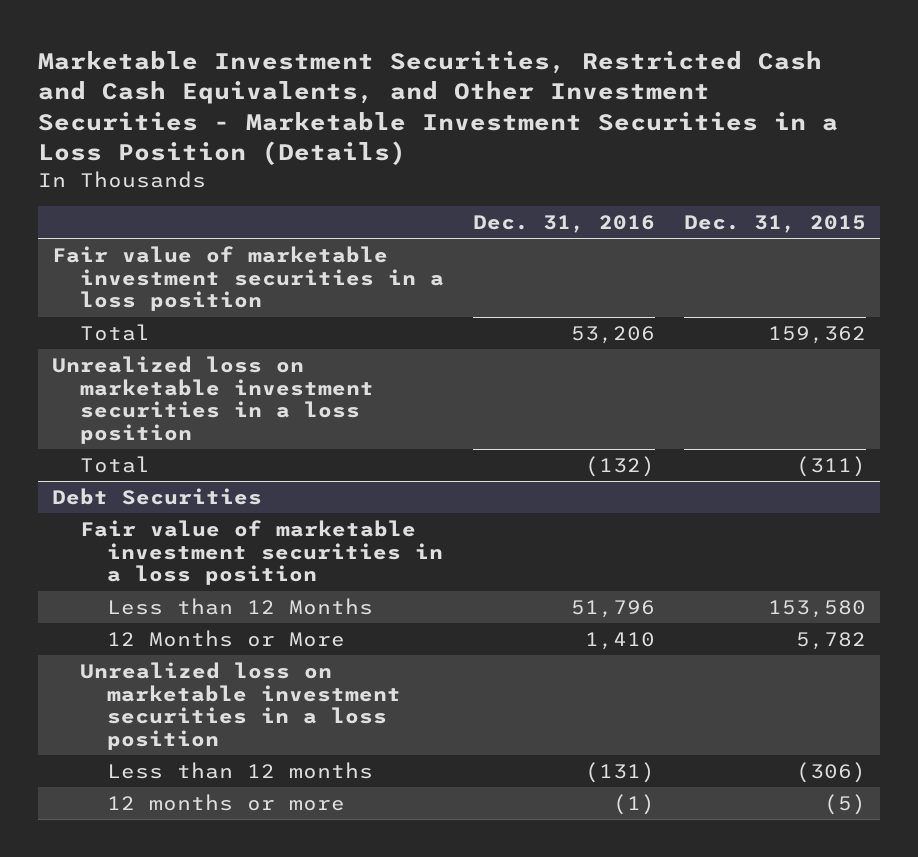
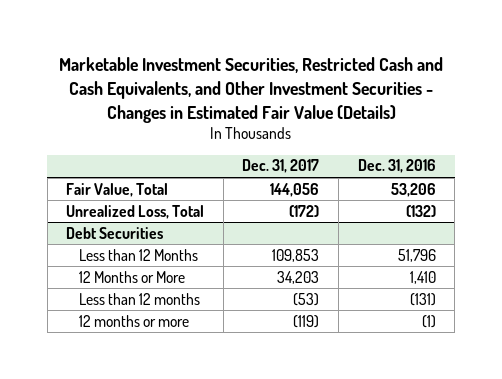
- Marketable Investment Securities, Restricted Cash and Cash Equivalents, and Other Investment Securities - Marketable Investment Securities in a Loss Position (Details)
+ Marketable Investment Securities, Restricted Cash and Cash Equivalents, and Other Investment Securities - Changes in Estimated Fair Value (Details)
- | Dec. 31, 2016 | Dec. 31, 2015
+ | Dec. 31, 2017 | Dec. 31, 2016
- Fair value of marketable investment securities in a loss position
- Total | 53,206 | 159,362
- Unrealized loss on marketable investment securities in a loss position
- Total | (132) | (311)
+ Fair Value, Total | 144,056 | 53,206
+ Unrealized Loss, Total | (172) | (132)
@ Debt Securities
- Fair value of marketable investment securities in a loss position
- Unrealized loss on marketable investment securities in a loss position

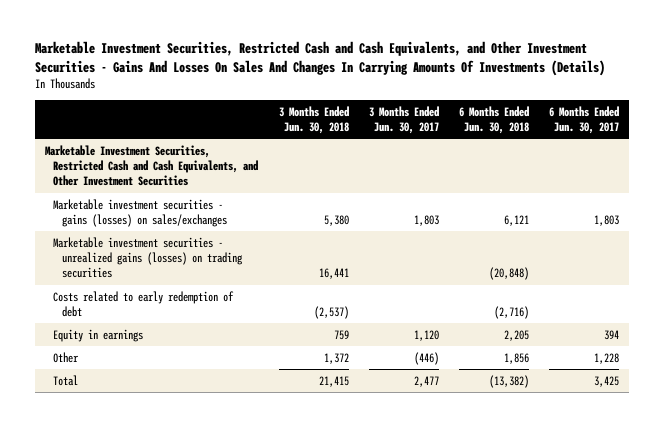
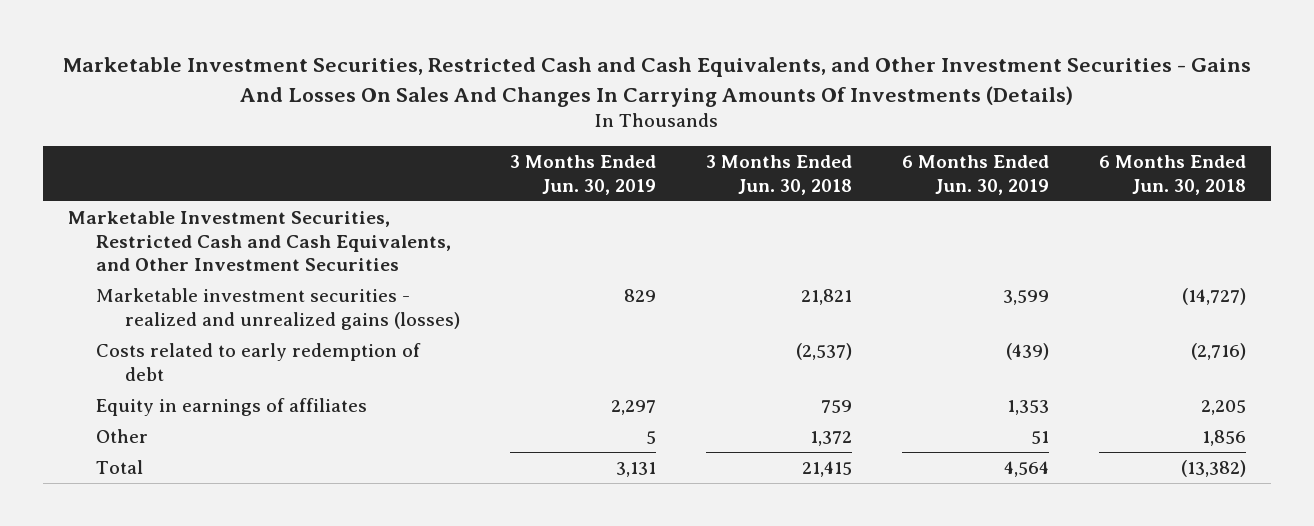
- | 3 Months Ended Jun. 30, 2018 | 3 Months Ended Jun. 30, 2017 | 6 Months Ended Jun. 30, 2018 | 6 Months Ended Jun. 30, 2017
+ | 3 Months Ended Jun. 30, 2019 | 3 Months Ended Jun. 30, 2018 | 6 Months Ended Jun. 30, 2019 | 6 Months Ended Jun. 30, 2018
- Marketable investment securities - gains (losses) on sales/exchanges | 5,380 | 1,803 | 6,121 | 1,803
- Marketable investment securities - unrealized gains (losses) on trading securities | 16,441 | | (20,848) |
+ Marketable investment securities - realized and unrealized gains (losses) | 829 | 21,821 | 3,599 | (14,727)
- Equity in earnings | 759 | 1,120 | 2,205 | 394
+ Equity in earnings of affiliates | 2,297 | 759 | 1,353 | 2,205

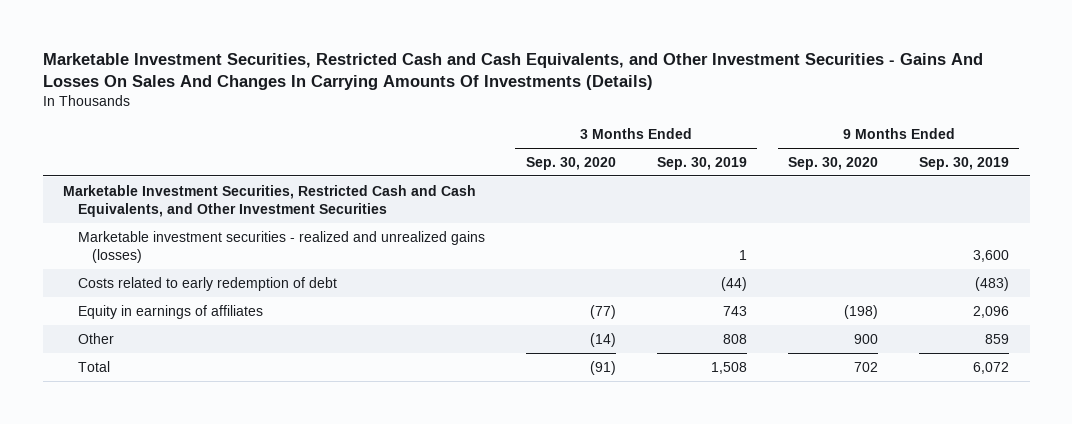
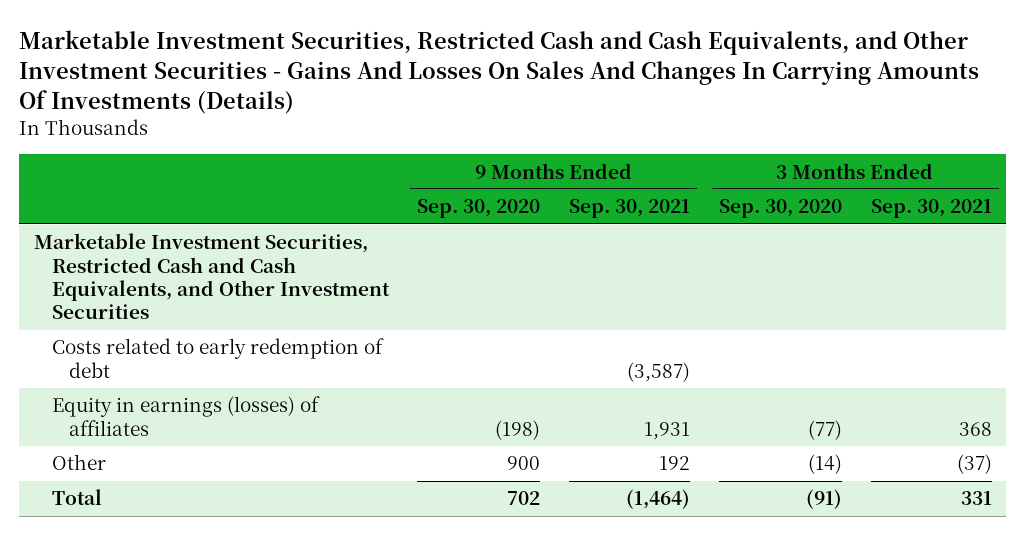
- | 3 Months Ended Sep. 30, 2020 | 3 Months Ended Sep. 30, 2019 | 9 Months Ended Sep. 30, 2020 | 9 Months Ended Sep. 30, 2019
+ | 9 Months Ended Sep. 30, 2020 | 9 Months Ended Sep. 30, 2021 | 3 Months Ended Sep. 30, 2020 | 3 Months Ended Sep. 30, 2021
- Marketable investment securities - realized and unrealized gains (losses) | | 1 | | 3,600
- Equity in earnings of affiliates | (77) | 743 | (198) | 2,096
+ Equity in earnings (losses) of affiliates | (198) | 1,931 | (77) | 368

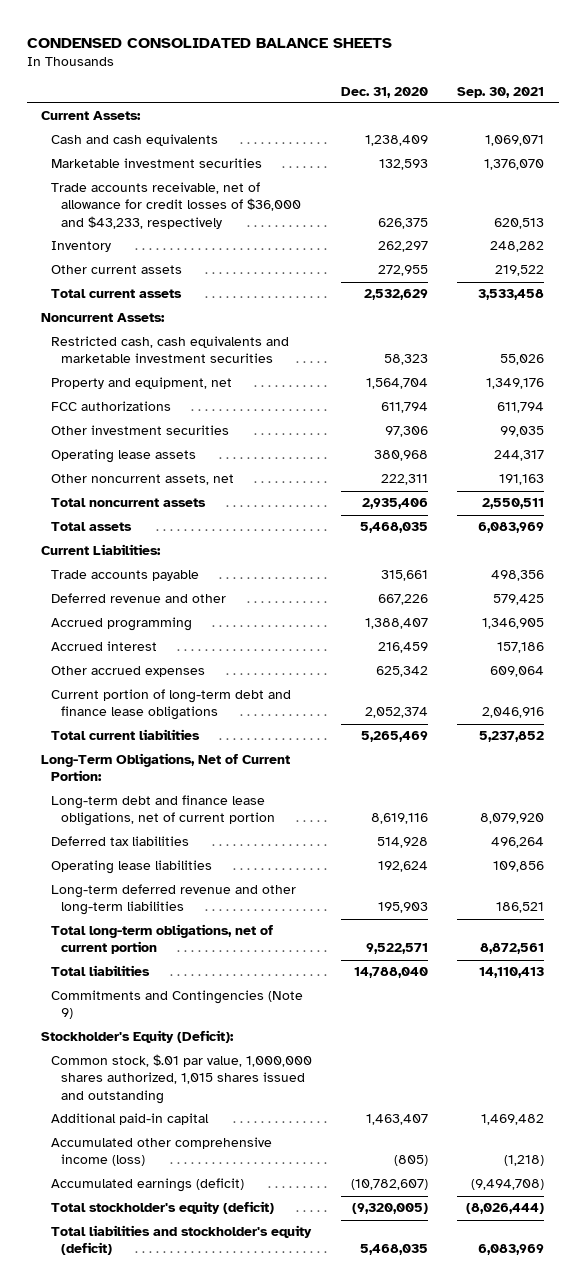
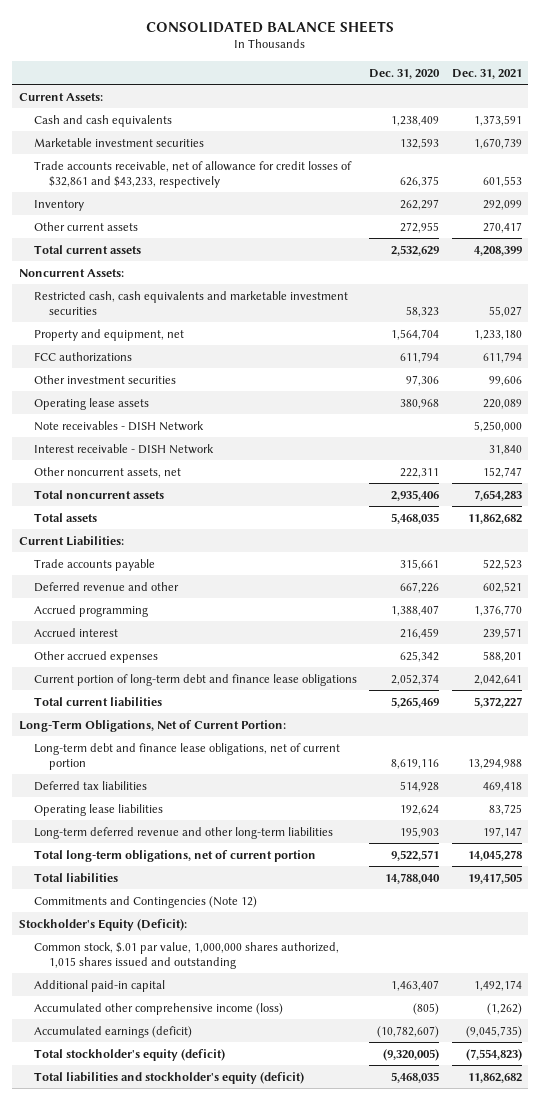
- CONDENSED CONSOLIDATED BALANCE SHEETS
+ CONSOLIDATED BALANCE SHEETS
- | Dec. 31, 2020 | Sep. 30, 2021
+ | Dec. 31, 2020 | Dec. 31, 2021
- Trade accounts receivable, net of allowance for credit losses of $36,000 and $43,233, respectively | 626,375 | 620,513
+ Trade accounts receivable, net of allowance for credit losses of $32,861 and $43,233, respectively | 626,375 | 601,553
+ Note receivables - DISH Network | | 5,250,000
+ Interest receivable - DISH Network | | 31,840
- Commitments and Contingencies (Note 9)
+ Commitments and Contingencies (Note 12)

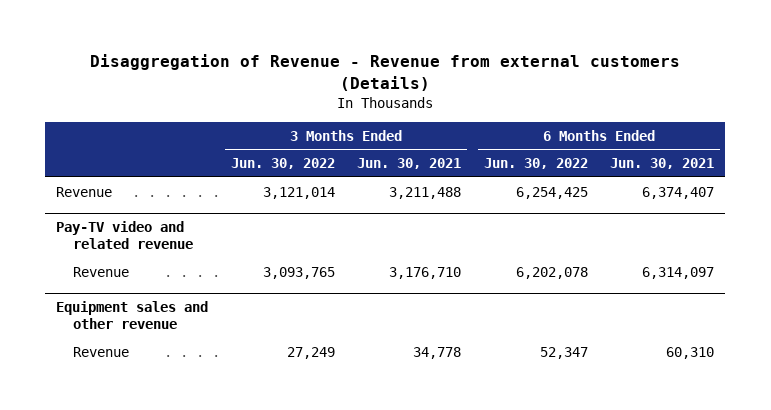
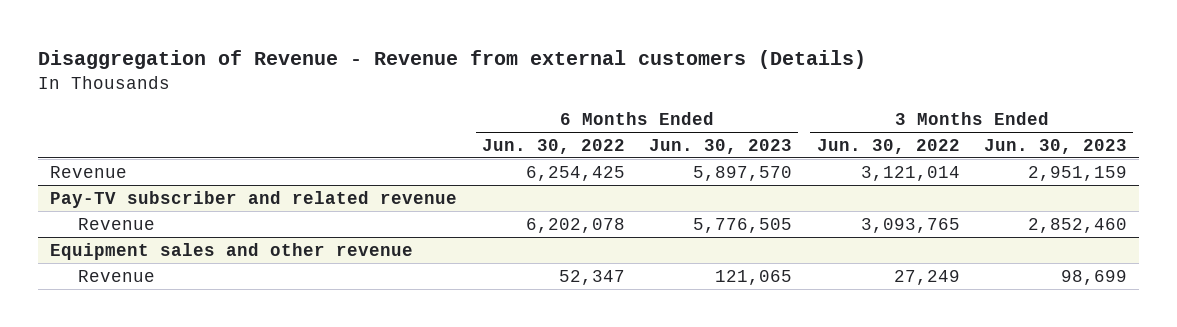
- | 3 Months Ended Jun. 30, 2022 | 3 Months Ended Jun. 30, 2021 | 6 Months Ended Jun. 30, 2022 | 6 Months Ended Jun. 30, 2021
+ | 6 Months Ended Jun. 30, 2022 | 6 Months Ended Jun. 30, 2023 | 3 Months Ended Jun. 30, 2022 | 3 Months Ended Jun. 30, 2023
- Pay-TV video and related revenue
+ Pay-TV subscriber and related revenue

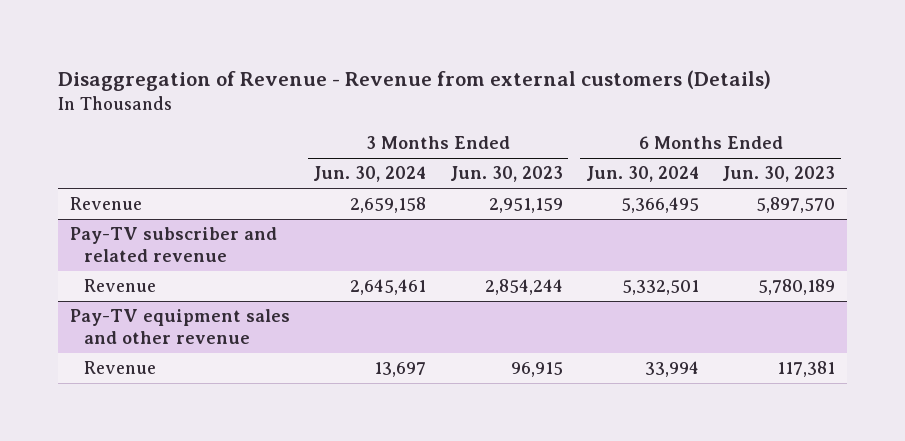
- | 6 Months Ended Jun. 30, 2022 | 6 Months Ended Jun. 30, 2023 | 3 Months Ended Jun. 30, 2022 | 3 Months Ended Jun. 30, 2023
+ | 3 Months Ended Jun. 30, 2024 | 3 Months Ended Jun. 30, 2023 | 6 Months Ended Jun. 30, 2024 | 6 Months Ended Jun. 30, 2023
@ Pay-TV subscriber and related revenue
- Revenue | 6,202,078 | 5,776,505 | 3,093,765 | 2,852,460
- Equipment sales and other revenue
- Revenue | 52,347 | 121,065 | 27,249 | 98,699
@ Pay-TV subscriber and related revenue
+ Revenue | 2,645,461 | 2,854,244 | 5,332,501 | 5,780,189
+ Pay-TV equipment sales and other revenue
+ Revenue | 13,697 | 96,915 | 33,994 | 117,381

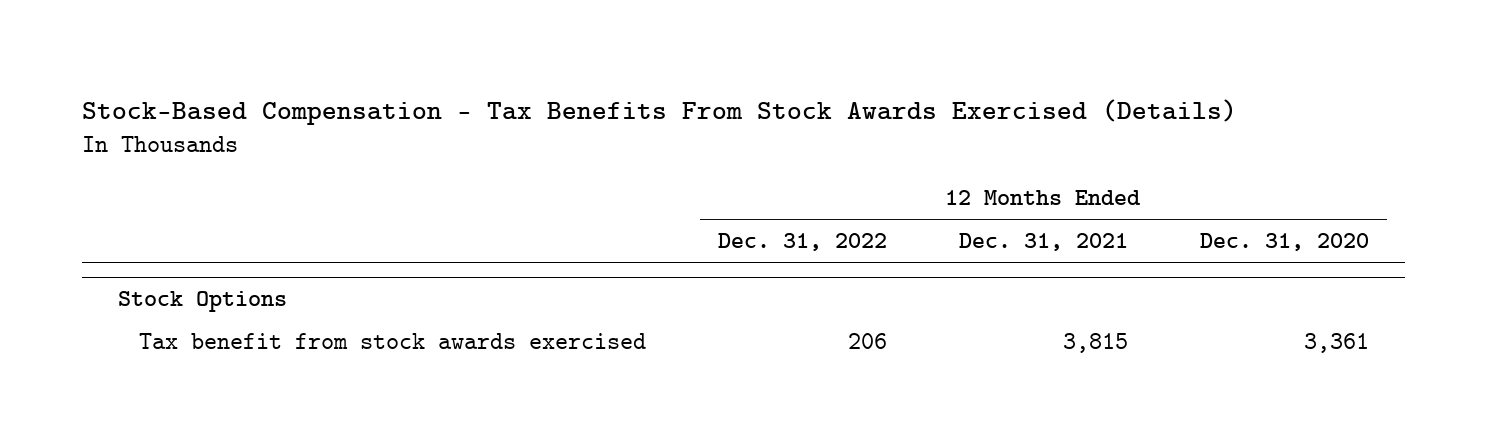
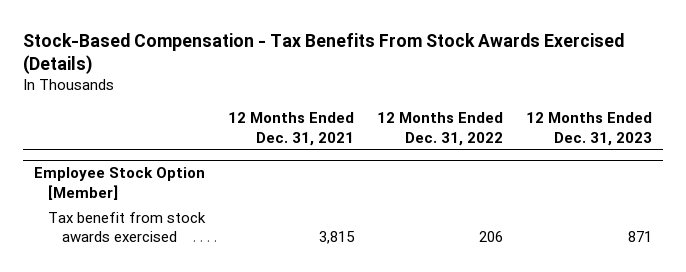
- | 12 Months Ended Dec. 31, 2022 | 12 Months Ended Dec. 31, 2021 | 12 Months Ended Dec. 31, 2020
+ | 12 Months Ended Dec. 31, 2021 | 12 Months Ended Dec. 31, 2022 | 12 Months Ended Dec. 31, 2023
- Stock Options
+ Employee Stock Option [Member]

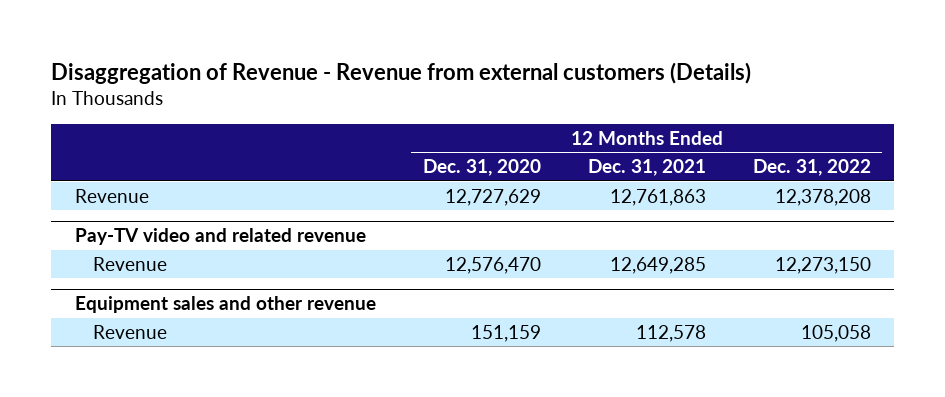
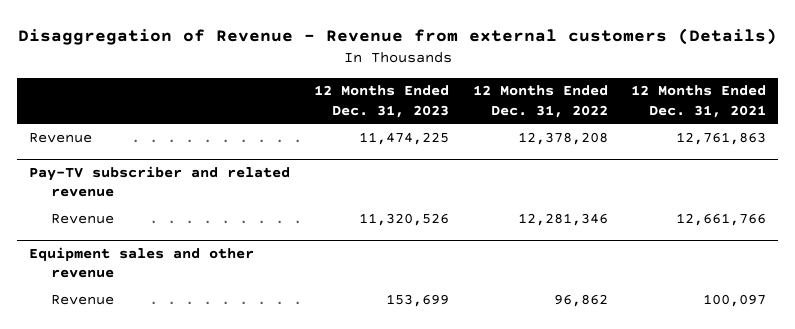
- | 12 Months Ended Dec. 31, 2020 | 12 Months Ended Dec. 31, 2021 | 12 Months Ended Dec. 31, 2022
+ | 12 Months Ended Dec. 31, 2023 | 12 Months Ended Dec. 31, 2022 | 12 Months Ended Dec. 31, 2021
- Pay-TV video and related revenue
- Revenue | 12,576,470 | 12,649,285 | 12,273,150
+ Pay-TV subscriber and related revenue
+ Revenue | 11,320,526 | 12,281,346 | 12,661,766
@ Equipment sales and other revenue
- Revenue | 151,159 | 112,578 | 105,058
+ Revenue | 153,699 | 96,862 | 100,097

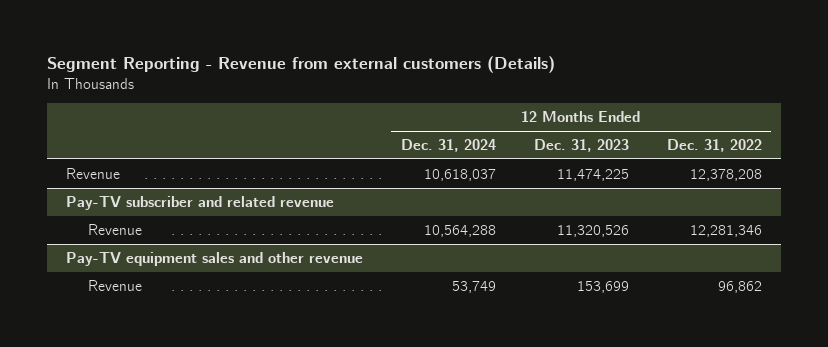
- Disaggregation of Revenue - Revenue from external customers (Details)
+ Segment Reporting - Revenue from external customers (Details)
- | 12 Months Ended Dec. 31, 2023 | 12 Months Ended Dec. 31, 2022 | 12 Months Ended Dec. 31, 2021
+ | 12 Months Ended Dec. 31, 2024 | 12 Months Ended Dec. 31, 2023 | 12 Months Ended Dec. 31, 2022
- Equipment sales and other revenue
+ Pay-TV equipment sales and other revenue

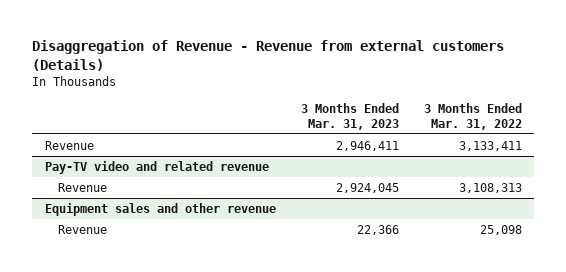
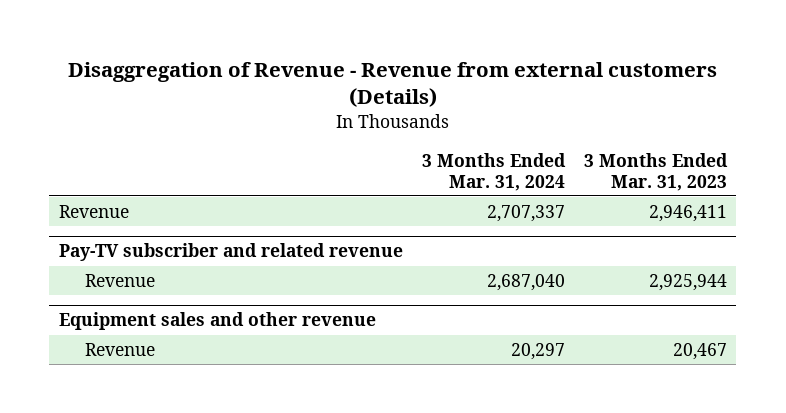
- | 3 Months Ended Mar. 31, 2023 | 3 Months Ended Mar. 31, 2022
+ | 3 Months Ended Mar. 31, 2024 | 3 Months Ended Mar. 31, 2023
- Pay-TV video and related revenue
- Revenue | 2,924,045 | 3,108,313
+ Pay-TV subscriber and related revenue
+ Revenue | 2,687,040 | 2,925,944
@ Equipment sales and other revenue
- Revenue | 22,366 | 25,098
+ Revenue | 20,297 | 20,467

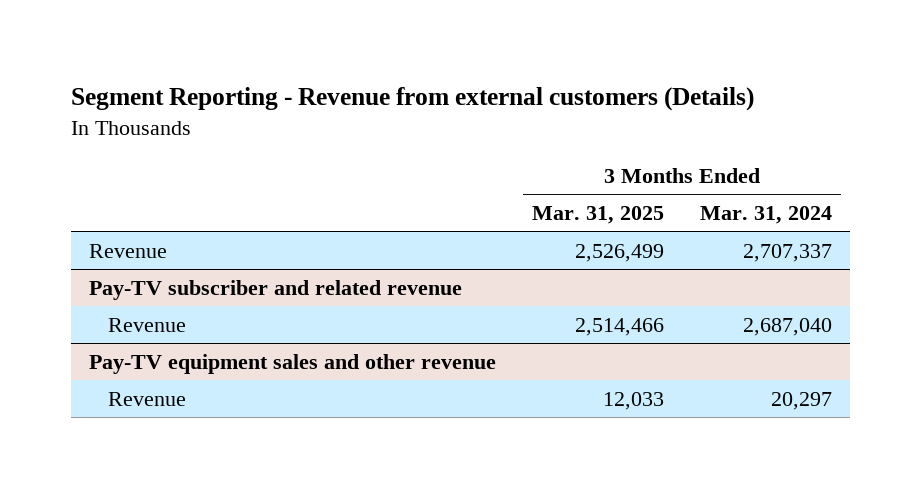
- Disaggregation of Revenue - Revenue from external customers (Details)
+ Segment Reporting - Revenue from external customers (Details)
- | 3 Months Ended Mar. 31, 2024 | 3 Months Ended Mar. 31, 2023
+ | 3 Months Ended Mar. 31, 2025 | 3 Months Ended Mar. 31, 2024
- Equipment sales and other revenue
+ Pay-TV equipment sales and other revenue

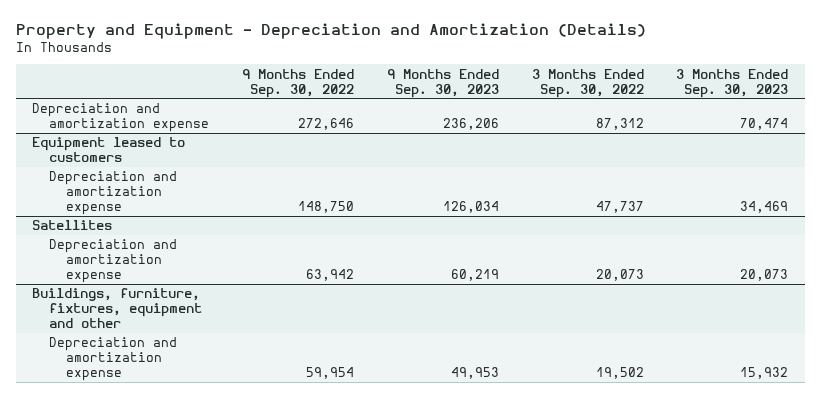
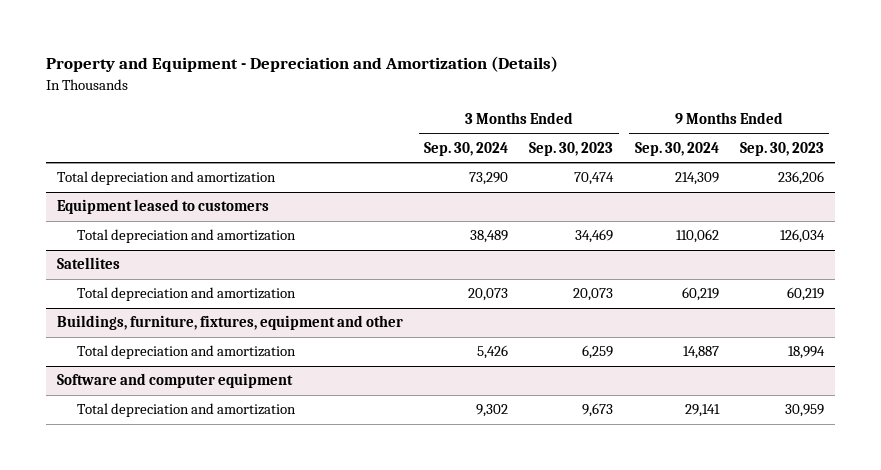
- | 9 Months Ended Sep. 30, 2022 | 9 Months Ended Sep. 30, 2023 | 3 Months Ended Sep. 30, 2022 | 3 Months Ended Sep. 30, 2023
+ | 3 Months Ended Sep. 30, 2024 | 3 Months Ended Sep. 30, 2023 | 9 Months Ended Sep. 30, 2024 | 9 Months Ended Sep. 30, 2023
- Depreciation and amortization expense | 272,646 | 236,206 | 87,312 | 70,474
+ Total depreciation and amortization | 73,290 | 70,474 | 214,309 | 236,206
@ Equipment leased to customers
- Depreciation and amortization expense | 148,750 | 126,034 | 47,737 | 34,469
+ Total depreciation and amortization | 38,489 | 34,469 | 110,062 | 126,034
@ Satellites
- Depreciation and amortization expense | 63,942 | 60,219 | 20,073 | 20,073
+ Total depreciation and amortization | 20,073 | 20,073 | 60,219 | 60,219
@ Buildings, furniture, fixtures, equipment and other
- Depreciation and amortization expense | 59,954 | 49,953 | 19,502 | 15,932
+ Total depreciation and amortization | 5,426 | 6,259 | 14,887 | 18,994
+ Software and computer equipment
+ Total depreciation and amortization | 9,302 | 9,673 | 29,141 | 30,959

